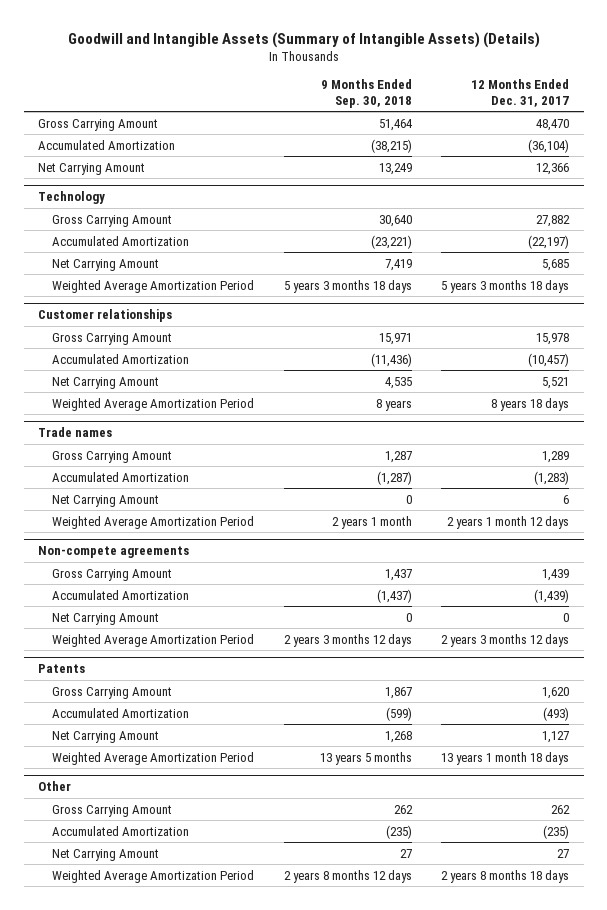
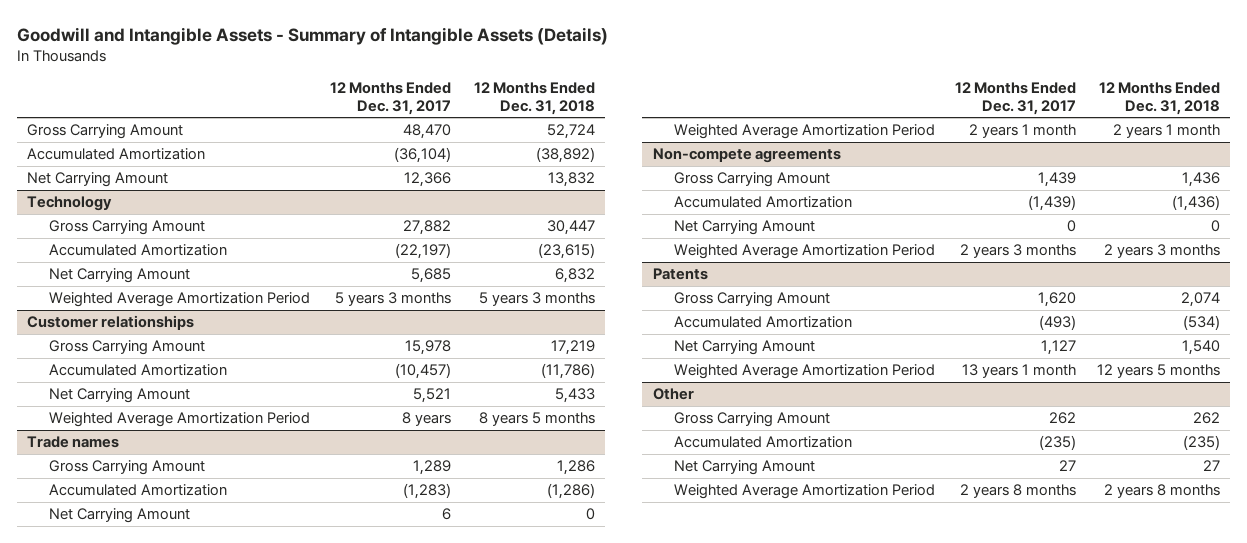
- Goodwill and Intangible Assets (Summary of Intangible Assets) (Details)
+ Goodwill and Intangible Assets - Summary of Intangible Assets (Details)
- | 9 Months Ended Sep. 30, 2018 | 12 Months Ended Dec. 31, 2017
+ | 12 Months Ended Dec. 31, 2017 | 12 Months Ended Dec. 31, 2018
@ Technology
- Weighted Average Amortization Period | 5 years 3 months 18 days | 5 years 3 months 18 days
+ Weighted Average Amortization Period | 5 years 3 months | 5 years 3 months
@ Customer relationships
- Weighted Average Amortization Period | 8 years | 8 years 18 days
+ Weighted Average Amortization Period | 8 years | 8 years 5 months
@ Trade names
- Weighted Average Amortization Period | 2 years 1 month | 2 years 1 month 12 days
+ Weighted Average Amortization Period | 2 years 1 month | 2 years 1 month
@ Non-compete agreements
- Weighted Average Amortization Period | 2 years 3 months 12 days | 2 years 3 months 12 days
+ Weighted Average Amortization Period | 2 years 3 months | 2 years 3 months
@ Patents
- Weighted Average Amortization Period | 13 years 5 months | 13 years 1 month 18 days
+ Weighted Average Amortization Period | 13 years 1 month | 12 years 5 months
@ Other
- Weighted Average Amortization Period | 2 years 8 months 12 days | 2 years 8 months 18 days
+ Weighted Average Amortization Period | 2 years 8 months | 2 years 8 months

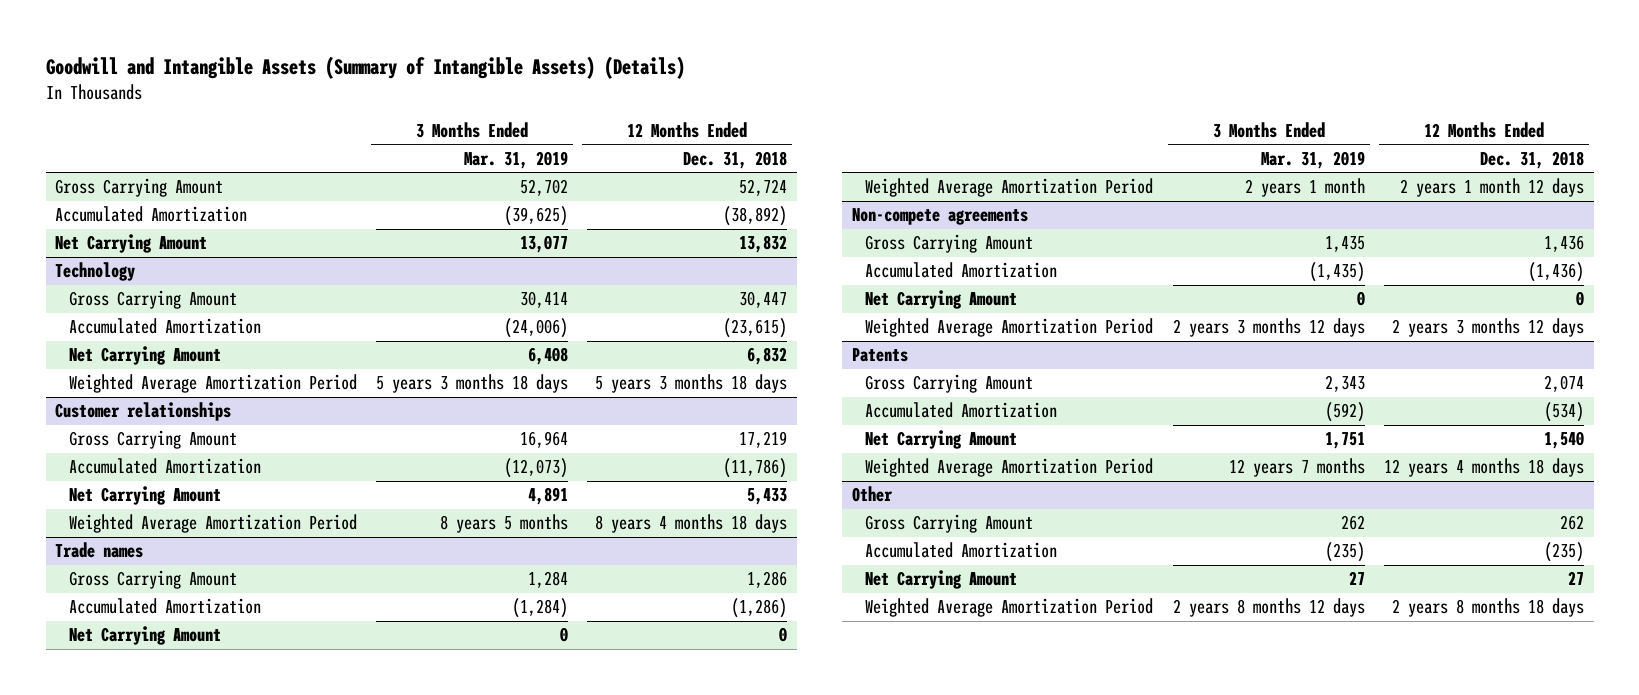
- Goodwill and Intangible Assets - Summary of Intangible Assets (Details)
+ Goodwill and Intangible Assets (Summary of Intangible Assets) (Details)
- | 12 Months Ended Dec. 31, 2017 | 12 Months Ended Dec. 31, 2018
+ | 3 Months Ended Mar. 31, 2019 | 12 Months Ended Dec. 31, 2018
@ Technology
- Weighted Average Amortization Period | 5 years 3 months | 5 years 3 months
+ Weighted Average Amortization Period | 5 years 3 months 18 days | 5 years 3 months 18 days
@ Customer relationships
- Weighted Average Amortization Period | 8 years | 8 years 5 months
+ Weighted Average Amortization Period | 8 years 5 months | 8 years 4 months 18 days
@ Trade names
- Weighted Average Amortization Period | 2 years 1 month | 2 years 1 month
+ Weighted Average Amortization Period | 2 years 1 month | 2 years 1 month 12 days
@ Non-compete agreements
- Weighted Average Amortization Period | 2 years 3 months | 2 years 3 months
+ Weighted Average Amortization Period | 2 years 3 months 12 days | 2 years 3 months 12 days
@ Patents
- Weighted Average Amortization Period | 13 years 1 month | 12 years 5 months
+ Weighted Average Amortization Period | 12 years 7 months | 12 years 4 months 18 days
@ Other
- Weighted Average Amortization Period | 2 years 8 months | 2 years 8 months
+ Weighted Average Amortization Period | 2 years 8 months 12 days | 2 years 8 months 18 days

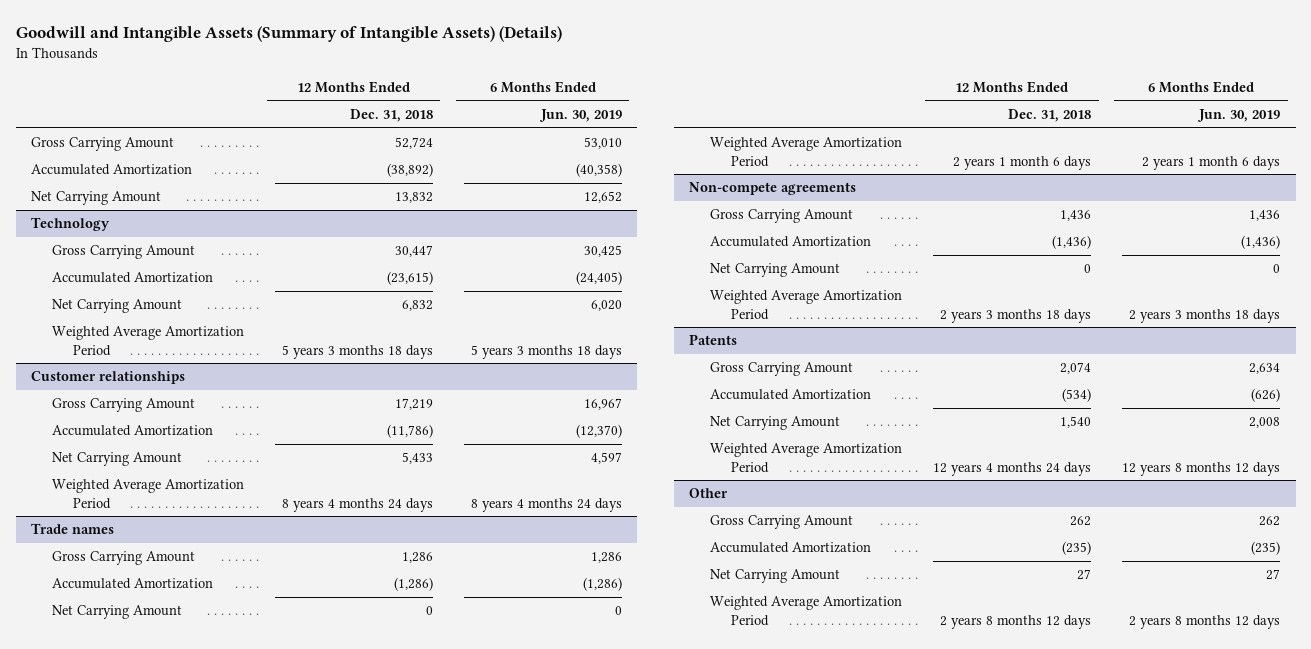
- | 3 Months Ended Mar. 31, 2019 | 12 Months Ended Dec. 31, 2018
+ | 12 Months Ended Dec. 31, 2018 | 6 Months Ended Jun. 30, 2019
@ Customer relationships
- Weighted Average Amortization Period | 8 years 5 months | 8 years 4 months 18 days
+ Weighted Average Amortization Period | 8 years 4 months 24 days | 8 years 4 months 24 days
@ Trade names
- Weighted Average Amortization Period | 2 years 1 month | 2 years 1 month 12 days
+ Weighted Average Amortization Period | 2 years 1 month 6 days | 2 years 1 month 6 days
@ Non-compete agreements
- Weighted Average Amortization Period | 2 years 3 months 12 days | 2 years 3 months 12 days
+ Weighted Average Amortization Period | 2 years 3 months 18 days | 2 years 3 months 18 days
@ Patents
- Weighted Average Amortization Period | 12 years 7 months | 12 years 4 months 18 days
+ Weighted Average Amortization Period | 12 years 4 months 24 days | 12 years 8 months 12 days
@ Other
- Weighted Average Amortization Period | 2 years 8 months 12 days | 2 years 8 months 18 days
+ Weighted Average Amortization Period | 2 years 8 months 12 days | 2 years 8 months 12 days

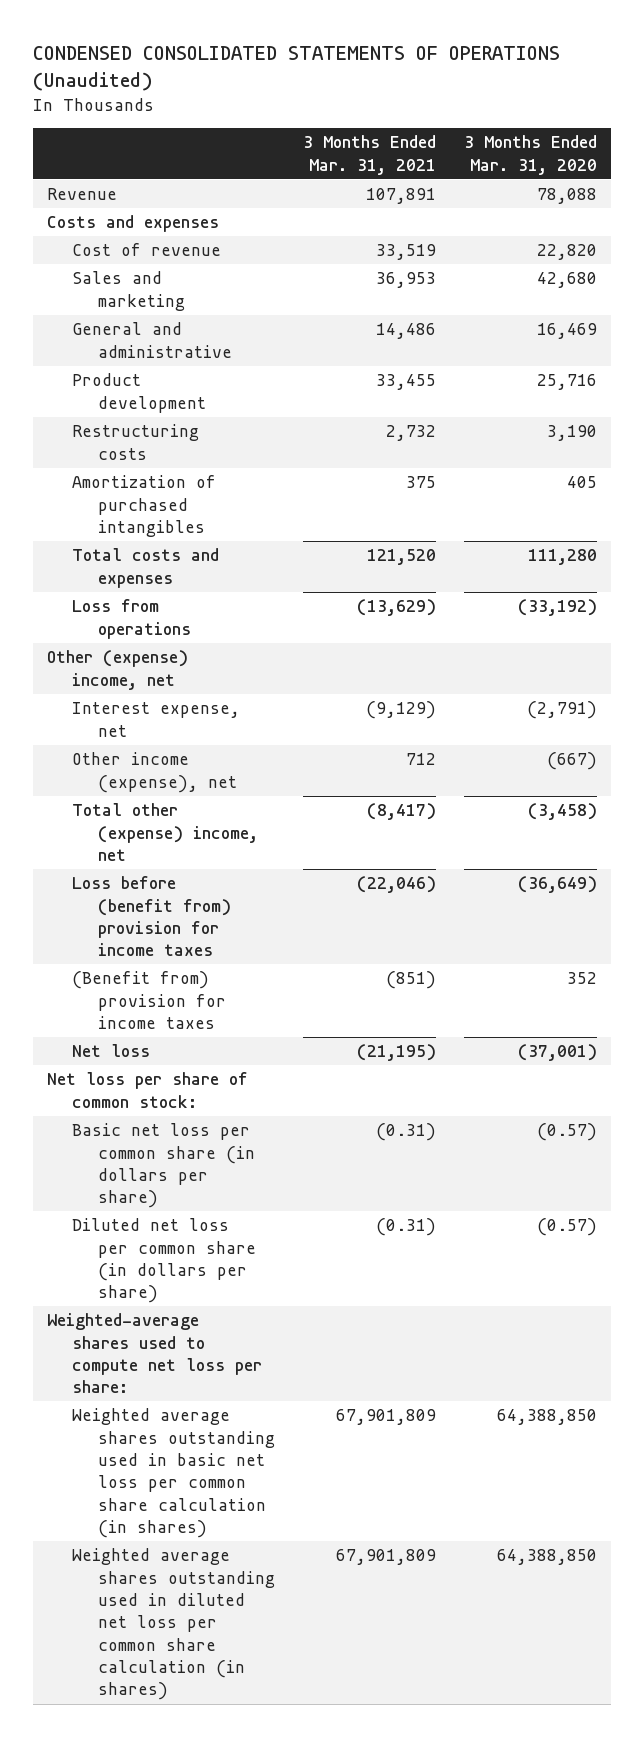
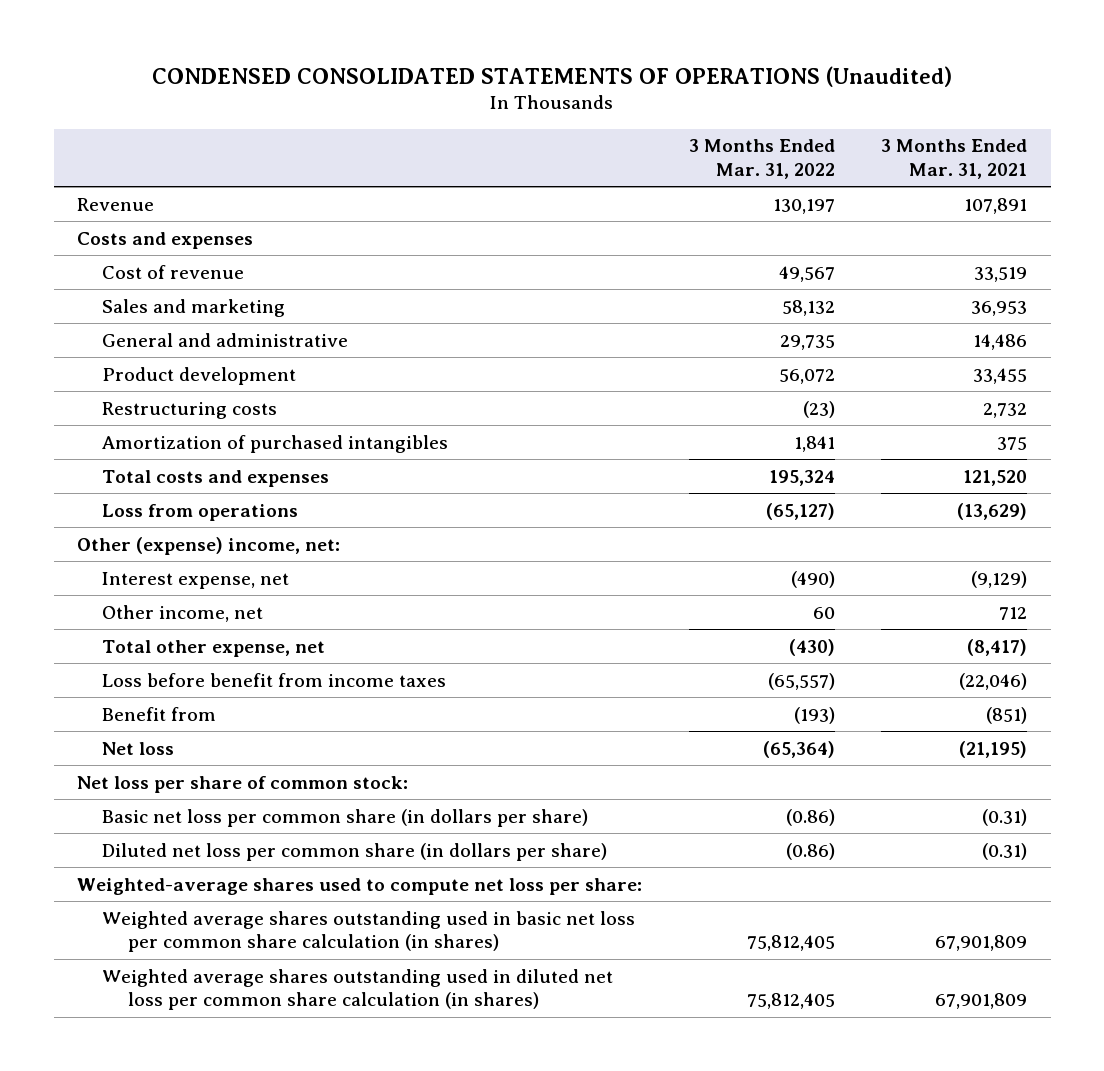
- | 3 Months Ended Mar. 31, 2021 | 3 Months Ended Mar. 31, 2020
+ | 3 Months Ended Mar. 31, 2022 | 3 Months Ended Mar. 31, 2021
- Other (expense) income, net
+ Other (expense) income, net:
- Other income (expense), net | 712 | (667)
- Total other (expense) income, net | (8,417) | (3,458)
- Loss before (benefit from) provision for income taxes | (22,046) | (36,649)
- (Benefit from) provision for income taxes | (851) | 352
+ Other income, net | 60 | 712
+ Total other expense, net | (430) | (8,417)
+ Loss before benefit from income taxes | (65,557) | (22,046)
+ Benefit from | (193) | (851)

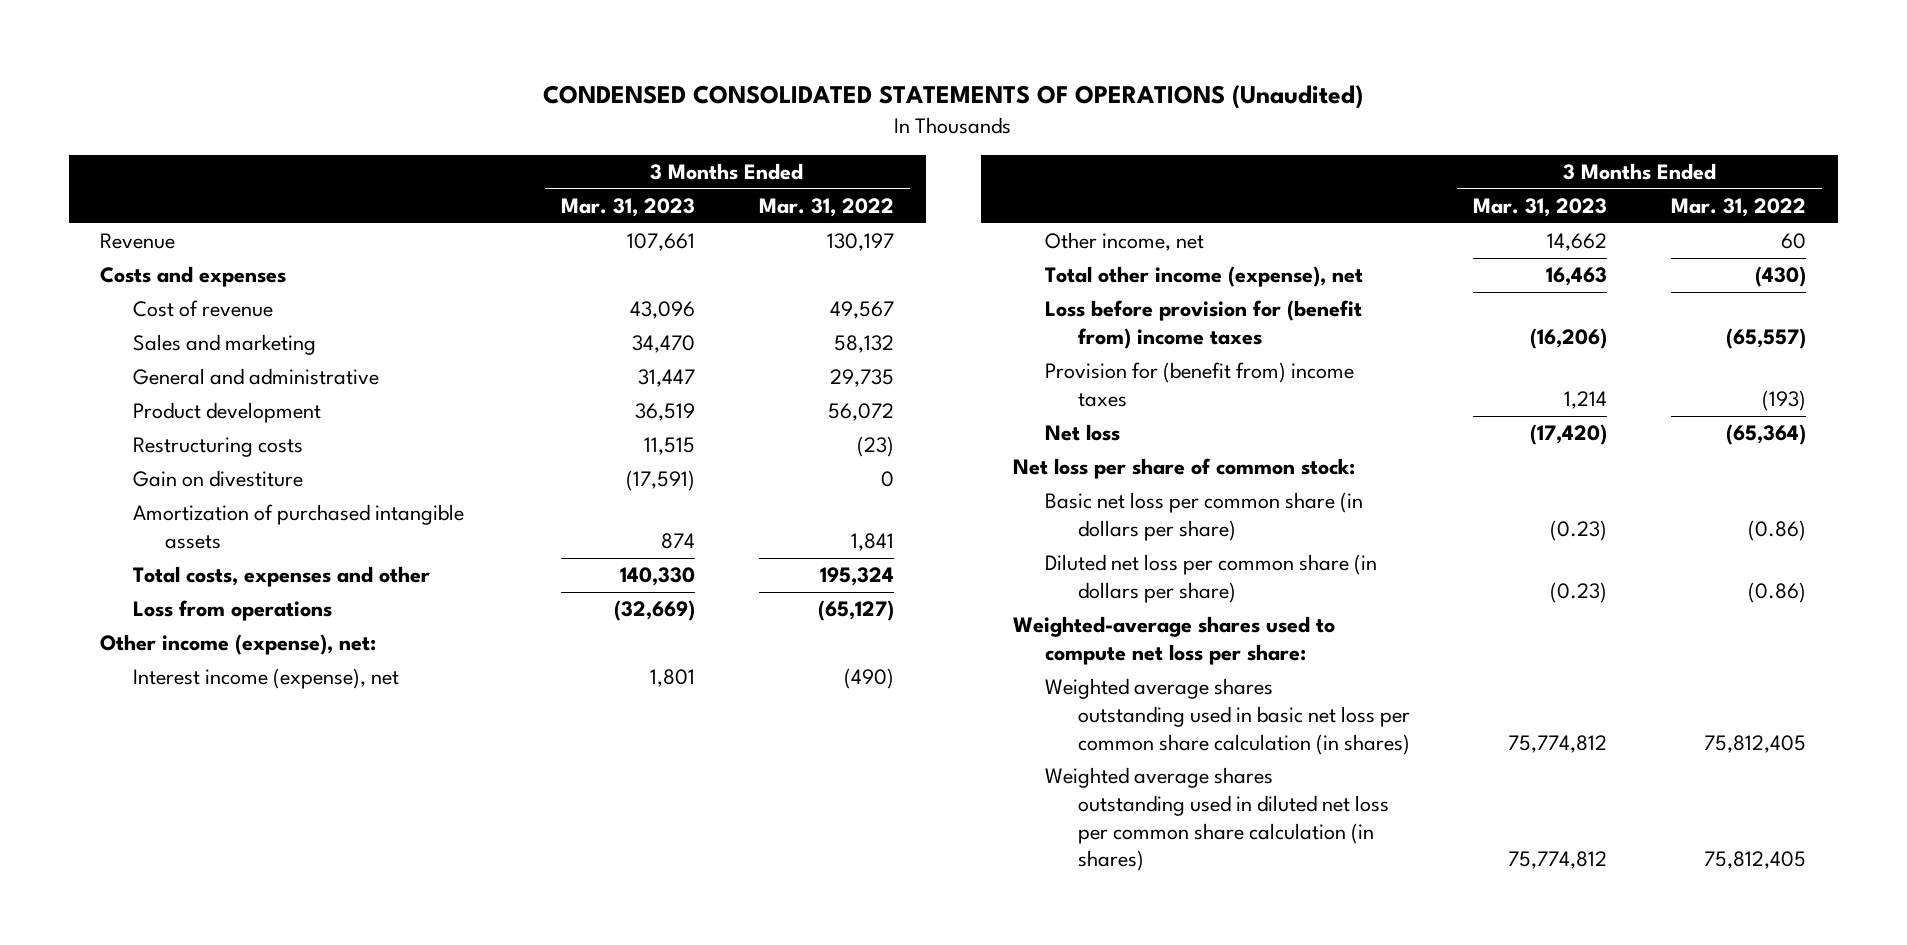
- | 3 Months Ended Mar. 31, 2022 | 3 Months Ended Mar. 31, 2021
+ | 3 Months Ended Mar. 31, 2023 | 3 Months Ended Mar. 31, 2022
- Amortization of purchased intangibles | 1,841 | 375
- Total costs and expenses | 195,324 | 121,520
+ Gain on divestiture | (17,591) | 0
+ Amortization of purchased intangible assets | 874 | 1,841
+ Total costs, expenses and other | 140,330 | 195,324
- Other (expense) income, net:
- Interest expense, net | (490) | (9,129)
+ Other income (expense), net:
+ Interest income (expense), net | 1,801 | (490)
- Total other expense, net | (430) | (8,417)
- Loss before benefit from income taxes | (65,557) | (22,046)
- Benefit from | (193) | (851)
+ Total other income (expense), net | 16,463 | (430)
+ Loss before provision for (benefit from) income taxes | (16,206) | (65,557)
+ Provision for (benefit from) income taxes | 1,214 | (193)

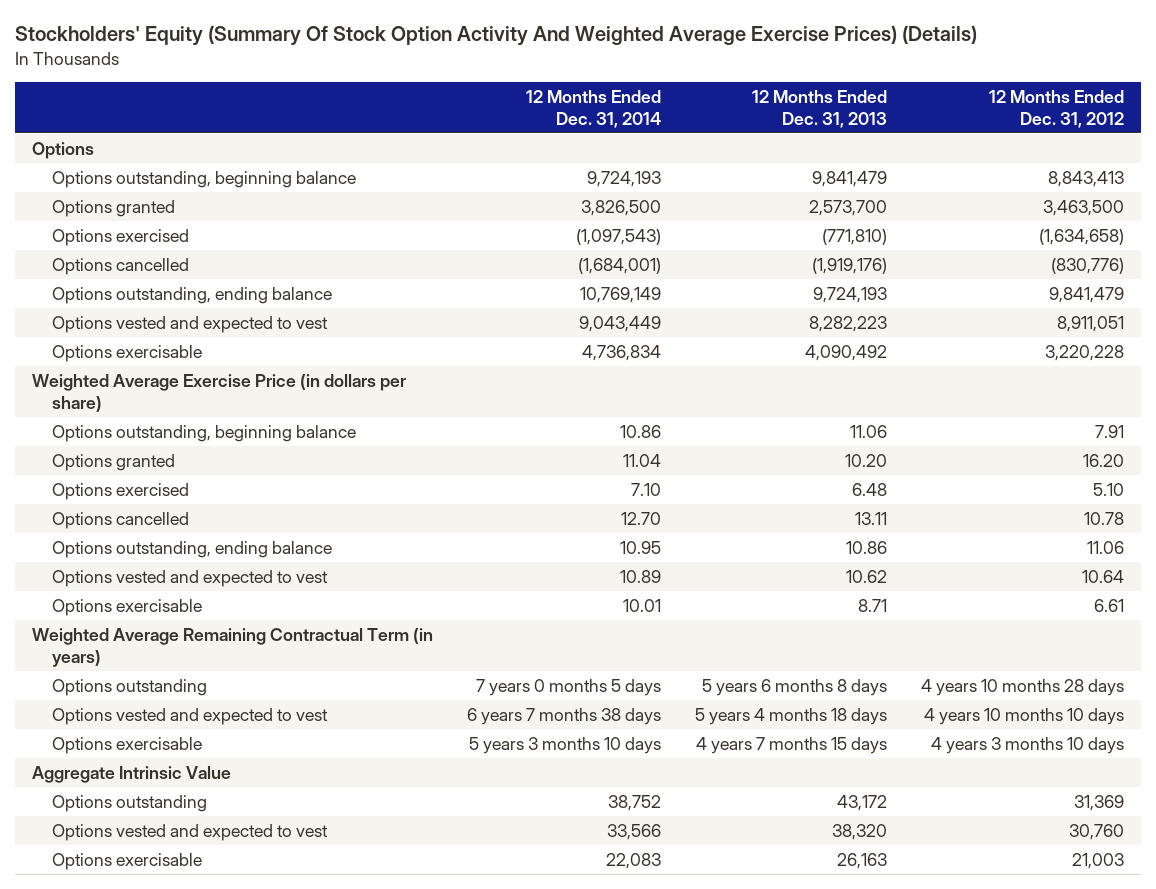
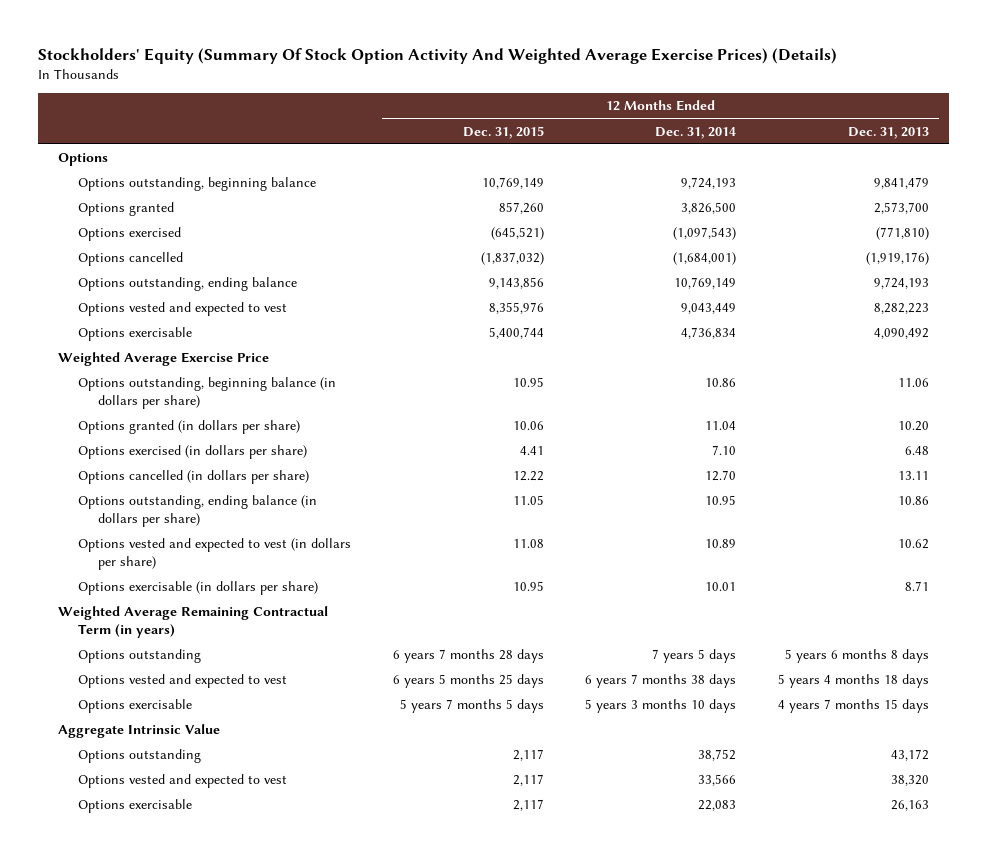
- | 12 Months Ended Dec. 31, 2014 | 12 Months Ended Dec. 31, 2013 | 12 Months Ended Dec. 31, 2012
+ | 12 Months Ended Dec. 31, 2015 | 12 Months Ended Dec. 31, 2014 | 12 Months Ended Dec. 31, 2013
- Weighted Average Exercise Price (in dollars per share)
- Options outstanding, beginning balance | 10.86 | 11.06 | 7.91
- Options granted | 11.04 | 10.20 | 16.20
- Options exercised | 7.10 | 6.48 | 5.10
- Options cancelled | 12.70 | 13.11 | 10.78
- Options outstanding, ending balance | 10.95 | 10.86 | 11.06
- Options vested and expected to vest | 10.89 | 10.62 | 10.64
- Options exercisable | 10.01 | 8.71 | 6.61
+ Weighted Average Exercise Price
+ Options outstanding, beginning balance (in dollars per share) | 10.95 | 10.86 | 11.06
+ Options granted (in dollars per share) | 10.06 | 11.04 | 10.20
+ Options exercised (in dollars per share) | 4.41 | 7.10 | 6.48
+ Options cancelled (in dollars per share) | 12.22 | 12.70 | 13.11
+ Options outstanding, ending balance (in dollars per share) | 11.05 | 10.95 | 10.86
+ Options vested and expected to vest (in dollars per share) | 11.08 | 10.89 | 10.62
+ Options exercisable (in dollars per share) | 10.95 | 10.01 | 8.71
- Options outstanding | 7 years 0 months 5 days | 5 years 6 months 8 days | 4 years 10 months 28 days
+ Options outstanding | 6 years 7 months 28 days | 7 years 5 days | 5 years 6 months 8 days

